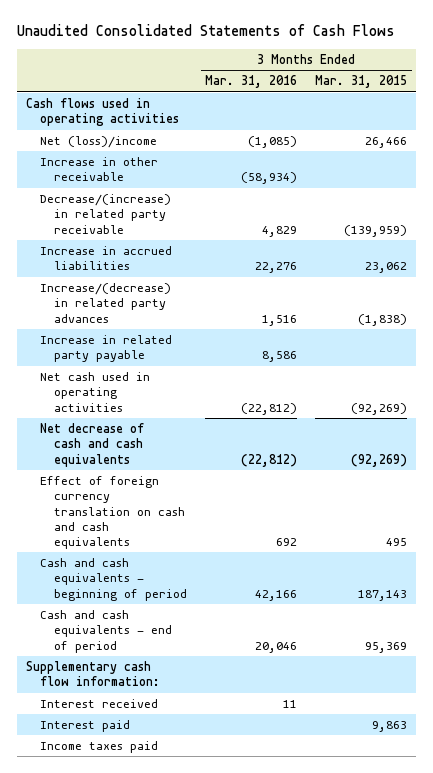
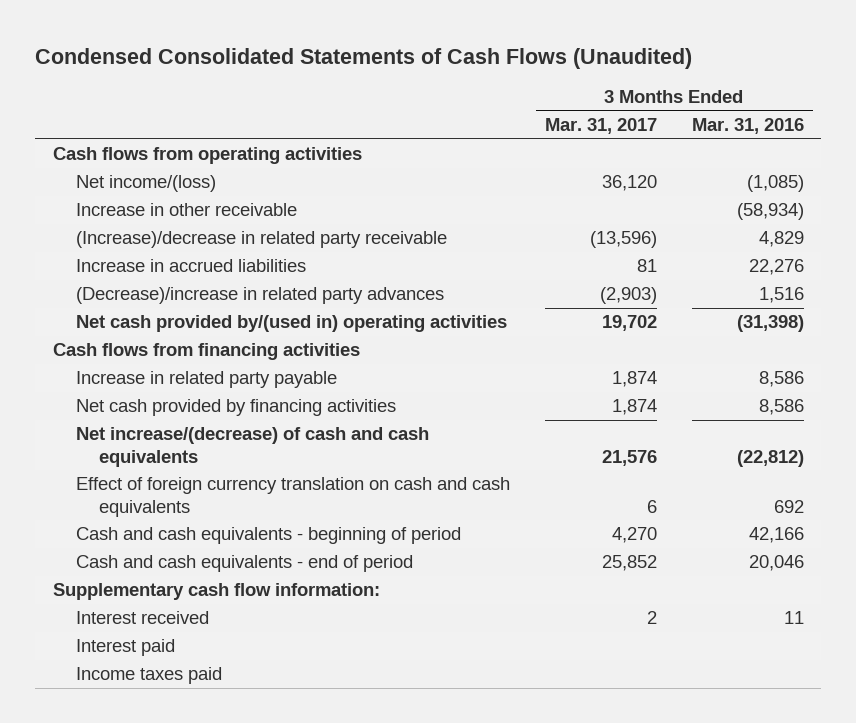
- Unaudited Consolidated Statements of Cash Flows
+ Condensed Consolidated Statements of Cash Flows (Unaudited)
- | 3 Months Ended Mar. 31, 2016 | 3 Months Ended Mar. 31, 2015
+ | 3 Months Ended Mar. 31, 2017 | 3 Months Ended Mar. 31, 2016
- Cash flows used in operating activities
- Net (loss)/income | (1,085) | 26,466
+ Cash flows from operating activities
+ Net income/(loss) | 36,120 | (1,085)
- Decrease/(increase) in related party receivable | 4,829 | (139,959)
+ (Increase)/decrease in related party receivable | (13,596) | 4,829
- Increase/(decrease) in related party advances | 1,516 | (1,838)
+ (Decrease)/increase in related party advances | (2,903) | 1,516
+ Net cash provided by/(used in) operating activities | 19,702 | (31,398)
+ Cash flows from financing activities
- Net cash used in operating activities | (22,812) | (92,269)
- Net decrease of cash and cash equivalents | (22,812) | (92,269)
+ Net cash provided by financing activities | 1,874 | 8,586
+ Net increase/(decrease) of cash and cash equivalents | 21,576 | (22,812)

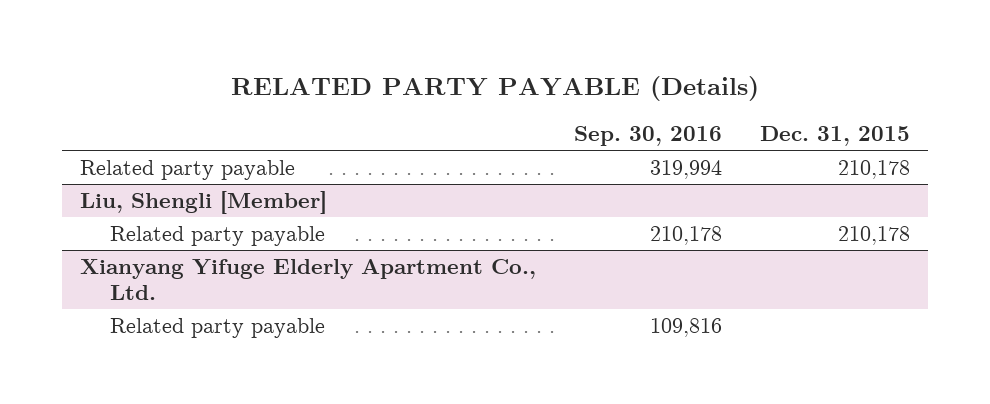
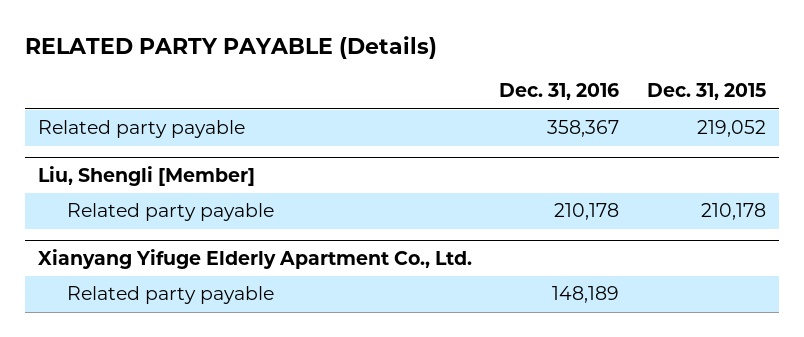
- | Sep. 30, 2016 | Dec. 31, 2015
+ | Dec. 31, 2016 | Dec. 31, 2015
- Related party payable | 319,994 | 210,178
+ Related party payable | 358,367 | 219,052

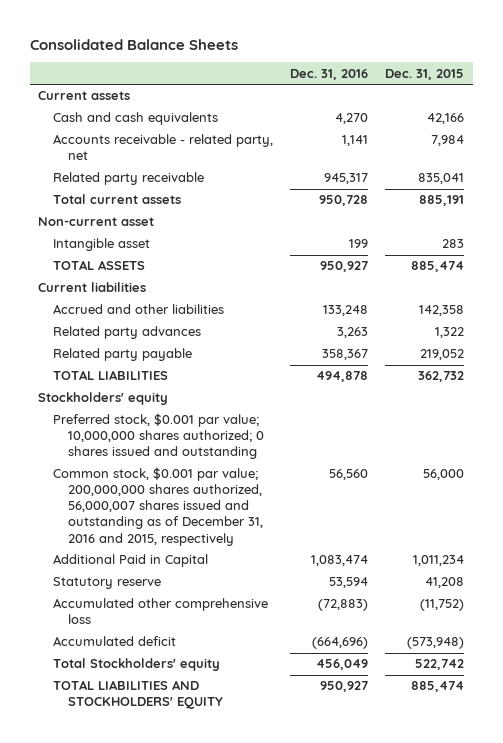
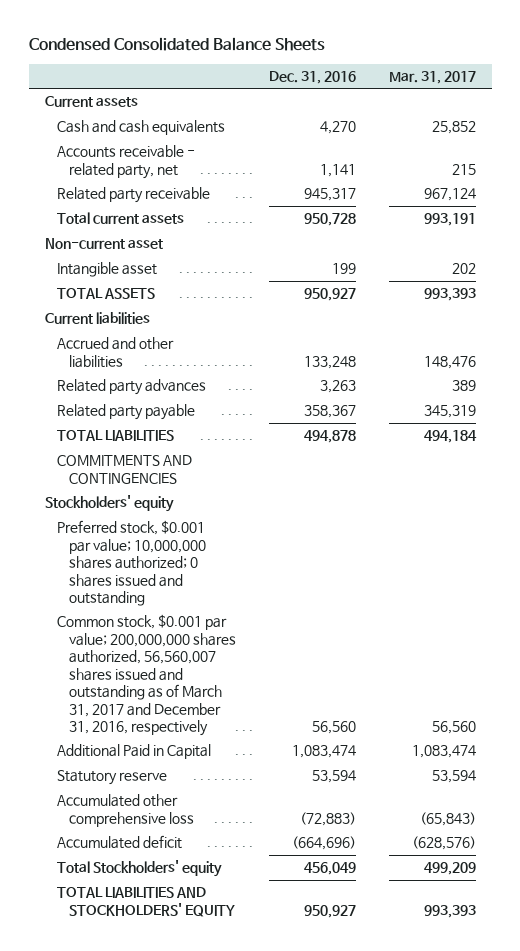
- Consolidated Balance Sheets
+ Condensed Consolidated Balance Sheets
- | Dec. 31, 2016 | Dec. 31, 2015
+ | Dec. 31, 2016 | Mar. 31, 2017
+ COMMITMENTS AND CONTINGENCIES
- Common stock, $0.001 par value; 200,000,000 shares authorized, 56,000,007 shares issued and outstanding as of December 31, 2016 and 2015, respectively | 56,560 | 56,000
+ Common stock, $0.001 par value; 200,000,000 shares authorized, 56,560,007 shares issued and outstanding as of March 31, 2017 and December 31, 2016, respectively | 56,560 | 56,560

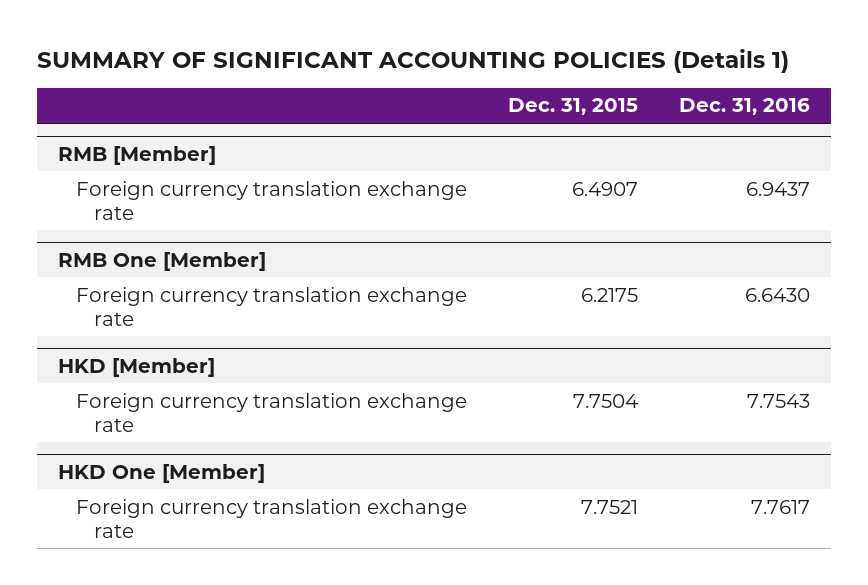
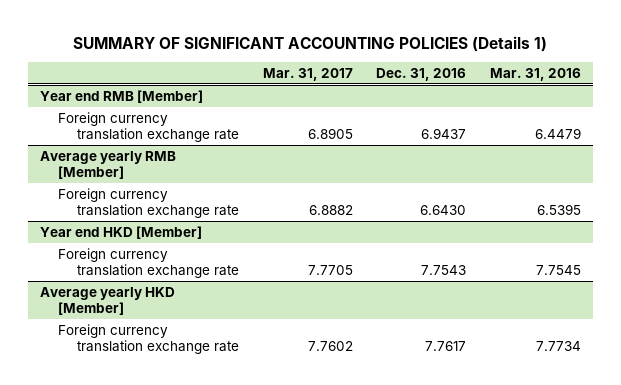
- | Dec. 31, 2015 | Dec. 31, 2016
+ | Mar. 31, 2017 | Dec. 31, 2016 | Mar. 31, 2016
- RMB [Member]
+ Year end RMB [Member]
- RMB One [Member]
+ Average yearly RMB [Member]
- HKD [Member]
+ Year end HKD [Member]
- HKD One [Member]
+ Average yearly HKD [Member]

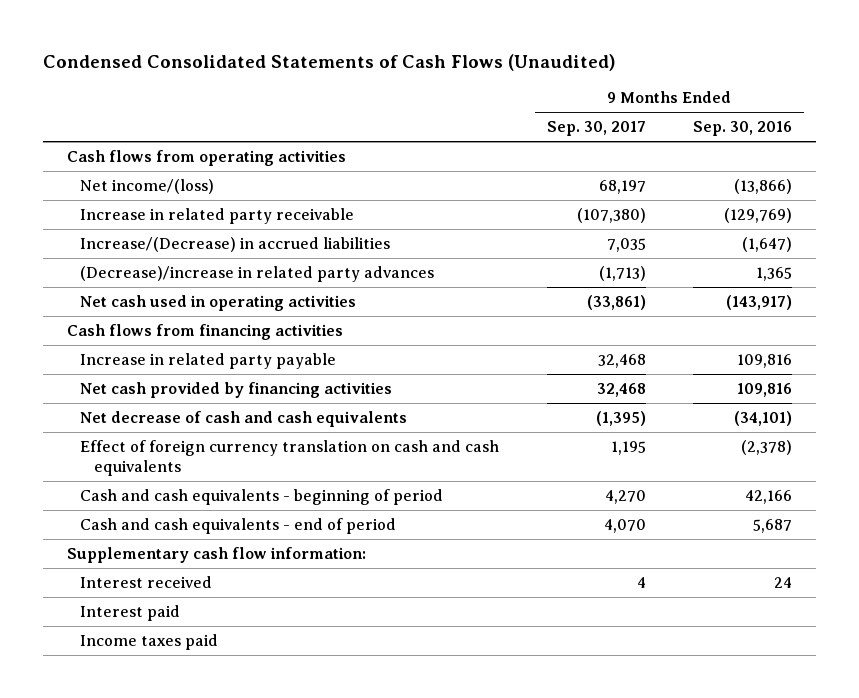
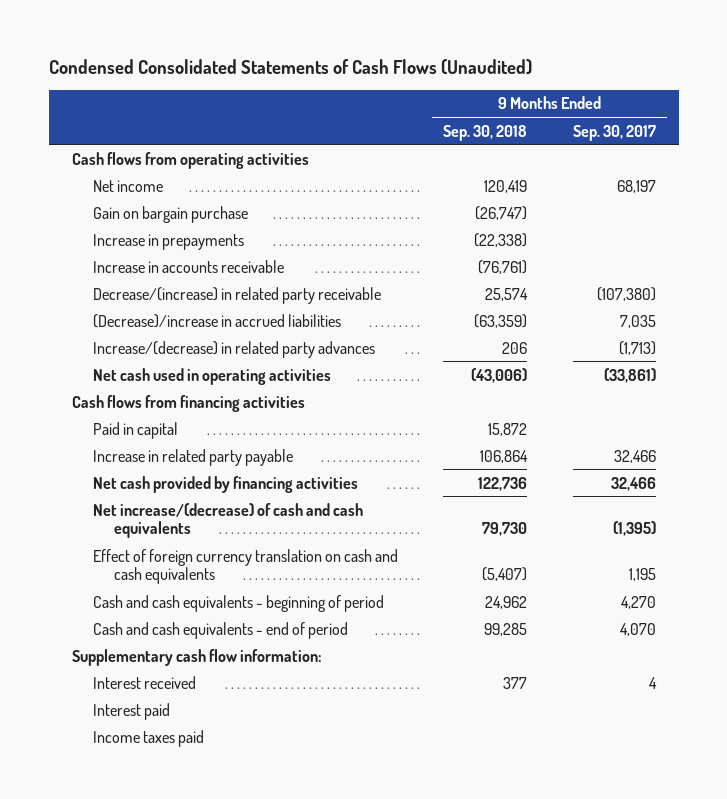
- | 9 Months Ended Sep. 30, 2017 | 9 Months Ended Sep. 30, 2016
+ | 9 Months Ended Sep. 30, 2018 | 9 Months Ended Sep. 30, 2017
- Net income/(loss) | 68,197 | (13,866)
- Increase in related party receivable | (107,380) | (129,769)
- Increase/(Decrease) in accrued liabilities | 7,035 | (1,647)
- (Decrease)/increase in related party advances | (1,713) | 1,365
+ Net income | 120,419 | 68,197
+ Gain on bargain purchase | (26,747) |
+ Increase in prepayments | (22,338) |
+ Increase in accounts receivable | (76,761) |
+ Decrease/(increase) in related party receivable | 25,574 | (107,380)
+ (Decrease)/increase in accrued liabilities | (63,359) | 7,035
+ Increase/(decrease) in related party advances | 206 | (1,713)
- Increase in related party payable | 32,468 | 109,816
- Net cash provided by financing activities | 32,468 | 109,816
- Net decrease of cash and cash equivalents | (1,395) | (34,101)
+ Paid in capital | 15,872 |
+ Increase in related party payable | 106,864 | 32,466
+ Net cash provided by financing activities | 122,736 | 32,466
+ Net increase/(decrease) of cash and cash equivalents | 79,730 | (1,395)

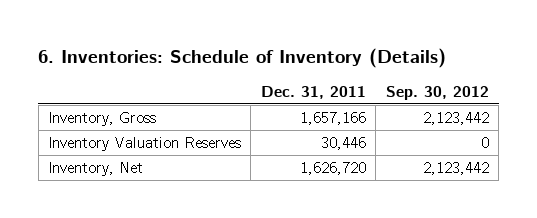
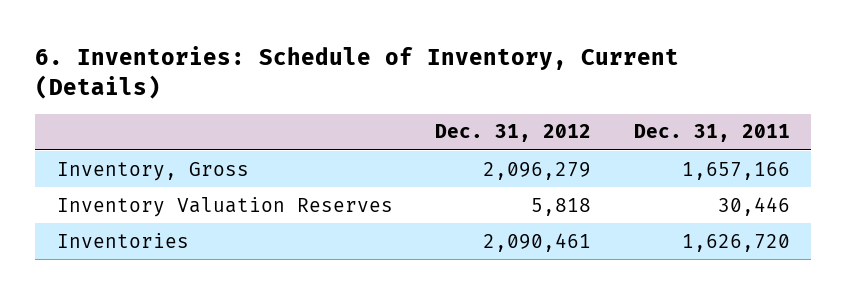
- 6. Inventories: Schedule of Inventory (Details)
+ 6. Inventories: Schedule of Inventory, Current (Details)
- | Dec. 31, 2011 | Sep. 30, 2012
+ | Dec. 31, 2012 | Dec. 31, 2011
- Inventory, Net | 1,626,720 | 2,123,442
+ Inventories | 2,090,461 | 1,626,720

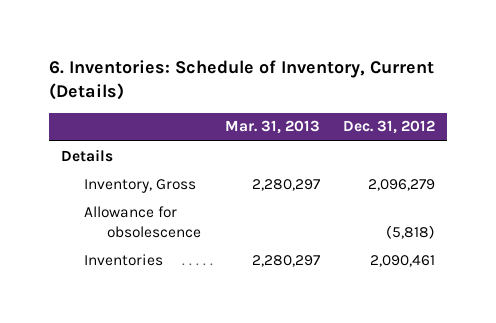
- | Dec. 31, 2012 | Dec. 31, 2011
+ | Mar. 31, 2013 | Dec. 31, 2012
+ Details
- Inventory Valuation Reserves | 5,818 | 30,446
+ Allowance for obsolescence | | (5,818)

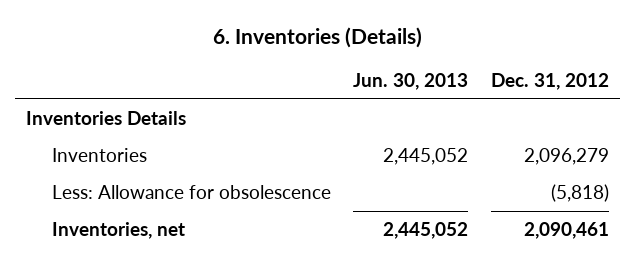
- 6. Inventories: Schedule of Inventory, Current (Details)
+ 6. Inventories (Details)
- | Mar. 31, 2013 | Dec. 31, 2012
+ | Jun. 30, 2013 | Dec. 31, 2012
- Details
- Inventory, Gross | 2,280,297 | 2,096,279
- Allowance for obsolescence | | (5,818)
- Inventories | 2,280,297 | 2,090,461
+ Inventories Details
+ Inventories | 2,445,052 | 2,096,279
+ Less: Allowance for obsolescence | | (5,818)
+ Inventories, net | 2,445,052 | 2,090,461

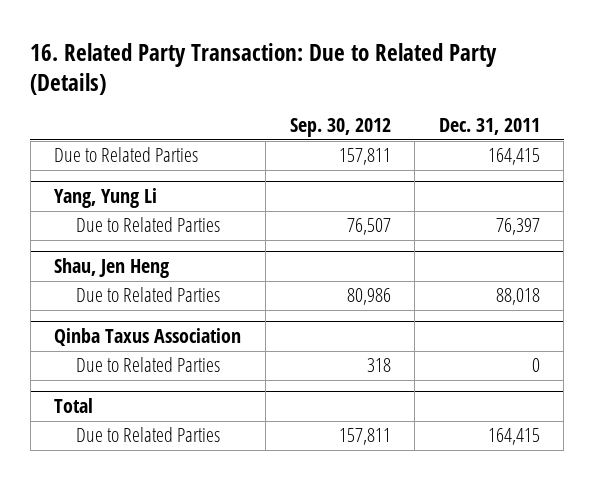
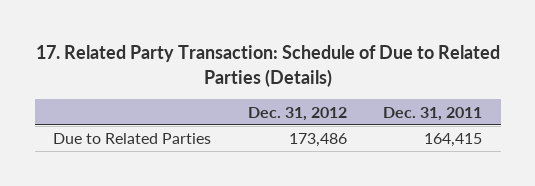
- 16. Related Party Transaction: Due to Related Party (Details)
+ 17. Related Party Transaction: Schedule of Due to Related Parties (Details)
- | Sep. 30, 2012 | Dec. 31, 2011
+ | Dec. 31, 2012 | Dec. 31, 2011
- Yang, Yung Li
- Due to Related Parties | 76,507 | 76,397
- Shau, Jen Heng
- Due to Related Parties | 80,986 | 88,018
- Qinba Taxus Association
- Due to Related Parties | 318 | 0
- Total
- Due to Related Parties | 157,811 | 164,415

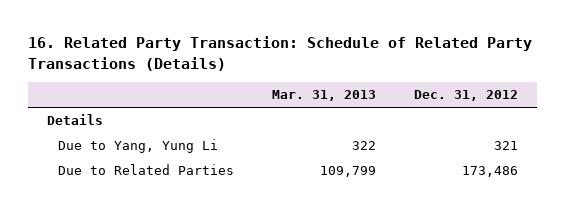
- 17. Related Party Transaction: Schedule of Due to Related Parties (Details)
+ 16. Related Party Transaction: Schedule of Related Party Transactions (Details)
- | Dec. 31, 2012 | Dec. 31, 2011
+ | Mar. 31, 2013 | Dec. 31, 2012
+ Details
+ Due to Yang, Yung Li | 322 | 321

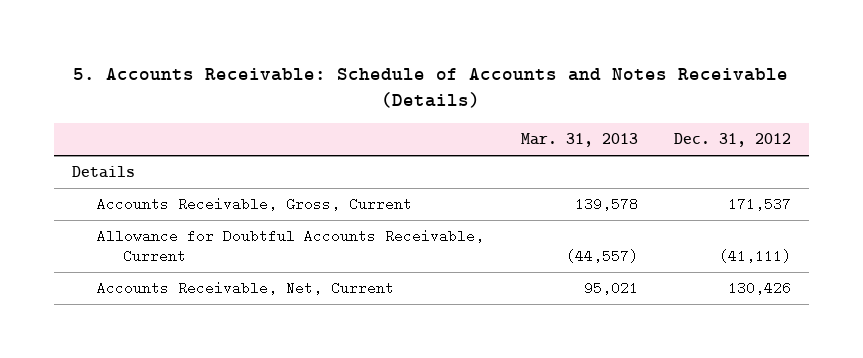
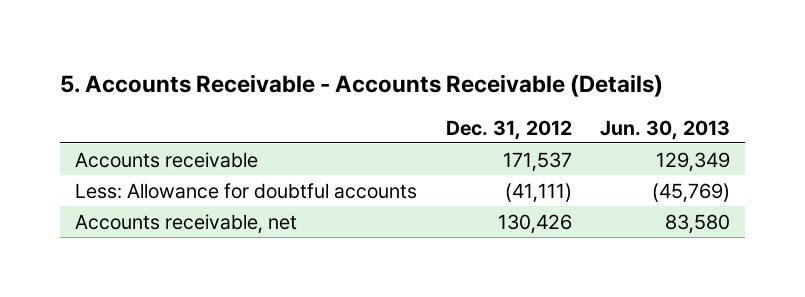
- 5. Accounts Receivable: Schedule of Accounts and Notes Receivable (Details)
+ 5. Accounts Receivable - Accounts Receivable (Details)
- | Mar. 31, 2013 | Dec. 31, 2012
+ | Dec. 31, 2012 | Jun. 30, 2013
- Details
- Accounts Receivable, Gross, Current | 139,578 | 171,537
- Allowance for Doubtful Accounts Receivable, Current | (44,557) | (41,111)
- Accounts Receivable, Net, Current | 95,021 | 130,426
+ Accounts receivable | 171,537 | 129,349
+ Less: Allowance for doubtful accounts | (41,111) | (45,769)
+ Accounts receivable, net | 130,426 | 83,580

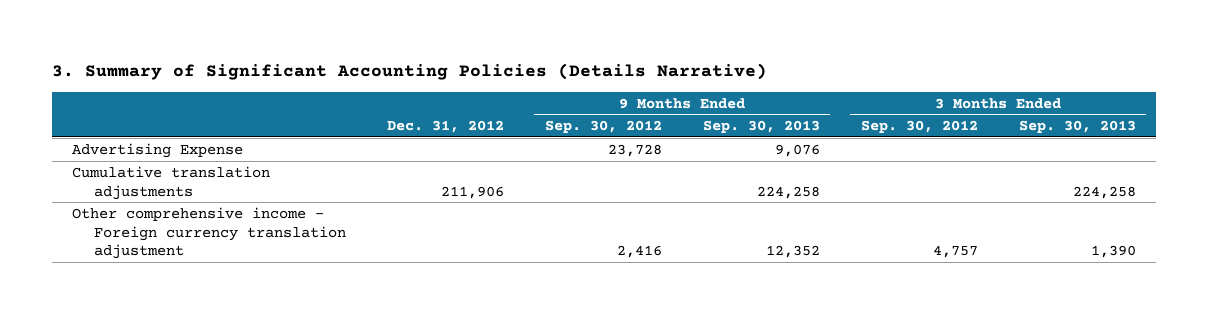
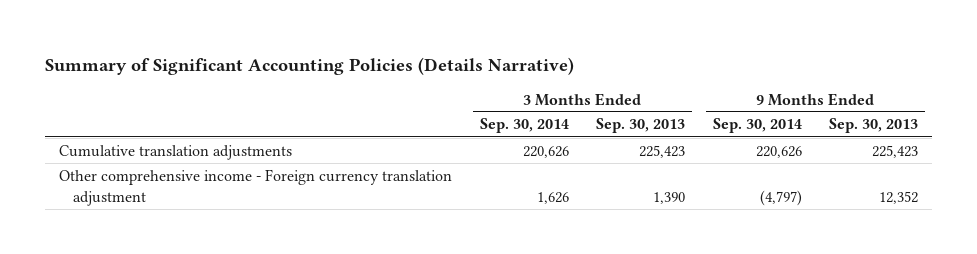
- 3. Summary of Significant Accounting Policies (Details Narrative)
+ Summary of Significant Accounting Policies (Details Narrative)
- | Dec. 31, 2012 | 9 Months Ended Sep. 30, 2012 | 9 Months Ended Sep. 30, 2013 | 3 Months Ended Sep. 30, 2012 | 3 Months Ended Sep. 30, 2013
+ | 3 Months Ended Sep. 30, 2014 | 3 Months Ended Sep. 30, 2013 | 9 Months Ended Sep. 30, 2014 | 9 Months Ended Sep. 30, 2013
- Advertising Expense | | 23,728 | 9,076 | |
- Cumulative translation adjustments | 211,906 | | 224,258 | | 224,258
+ Cumulative translation adjustments | 220,626 | 225,423 | 220,626 | 225,423

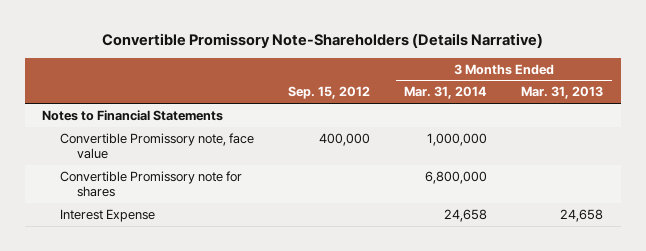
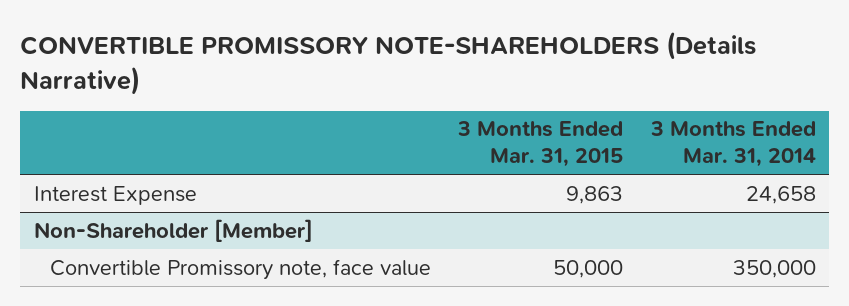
- Convertible Promissory Note-Shareholders (Details Narrative)
+ CONVERTIBLE PROMISSORY NOTE-SHAREHOLDERS (Details Narrative)
- | Sep. 15, 2012 | 3 Months Ended Mar. 31, 2014 | 3 Months Ended Mar. 31, 2013
+ | 3 Months Ended Mar. 31, 2015 | 3 Months Ended Mar. 31, 2014
- Notes to Financial Statements
- Convertible Promissory note, face value | 400,000 | 1,000,000 |
- Convertible Promissory note for shares | | 6,800,000 |
+ Non-Shareholder [Member]
+ Convertible Promissory note, face value | 50,000 | 350,000

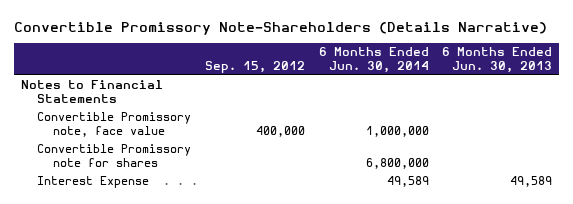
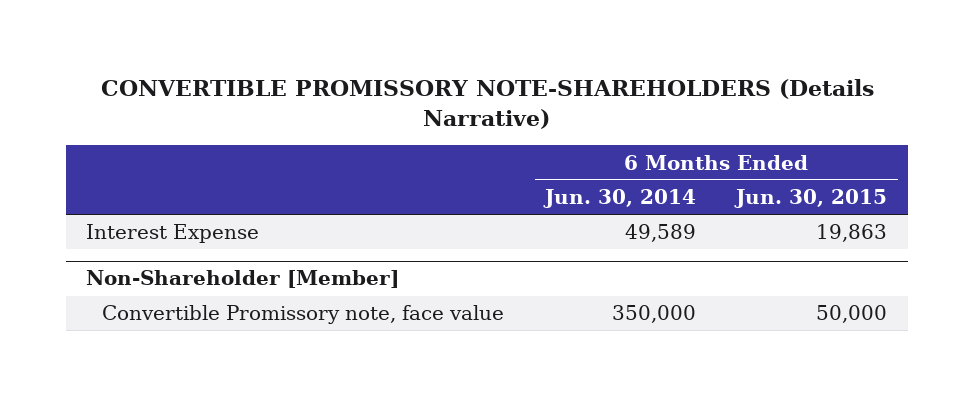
- Convertible Promissory Note-Shareholders (Details Narrative)
+ CONVERTIBLE PROMISSORY NOTE-SHAREHOLDERS (Details Narrative)
- | Sep. 15, 2012 | 6 Months Ended Jun. 30, 2014 | 6 Months Ended Jun. 30, 2013
+ | 6 Months Ended Jun. 30, 2014 | 6 Months Ended Jun. 30, 2015
- Notes to Financial Statements
- Convertible Promissory note, face value | 400,000 | 1,000,000 |
- Convertible Promissory note for shares | | 6,800,000 |
+ Non-Shareholder [Member]
+ Convertible Promissory note, face value | 350,000 | 50,000

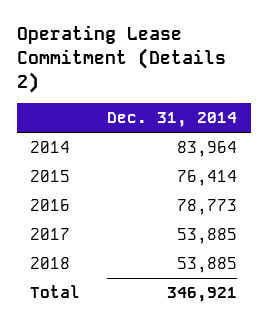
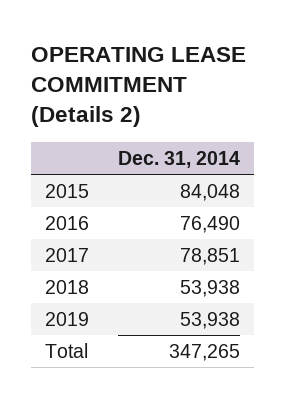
- Operating Lease Commitment (Details 2)
+ OPERATING LEASE COMMITMENT (Details 2)
- 2014 | 83,964
- 2015 | 76,414
- 2016 | 78,773
- 2017 | 53,885
- 2018 | 53,885
- Total | 346,921
+ 2015 | 84,048
+ 2016 | 76,490
+ 2017 | 78,851
+ 2018 | 53,938
+ 2019 | 53,938
+ Total | 347,265

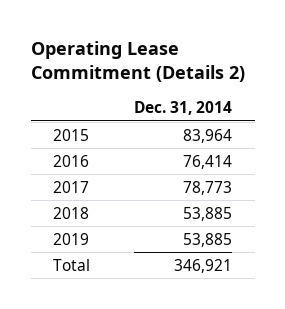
- OPERATING LEASE COMMITMENT (Details 2)
+ Operating Lease Commitment (Details 2)
- 2015 | 84,048
- 2016 | 76,490
- 2017 | 78,851
- 2018 | 53,938
- 2019 | 53,938
- Total | 347,265
+ 2015 | 83,964
+ 2016 | 76,414
+ 2017 | 78,773
+ 2018 | 53,885
+ 2019 | 53,885
+ Total | 346,921

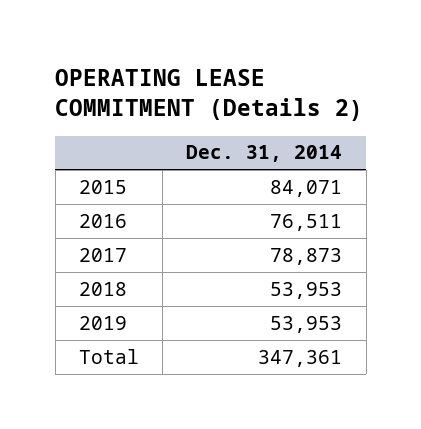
- Operating Lease Commitment (Details 2)
+ OPERATING LEASE COMMITMENT (Details 2)
- 2015 | 83,964
- 2016 | 76,414
- 2017 | 78,773
- 2018 | 53,885
- 2019 | 53,885
- Total | 346,921
+ 2015 | 84,071
+ 2016 | 76,511
+ 2017 | 78,873
+ 2018 | 53,953
+ 2019 | 53,953
+ Total | 347,361

